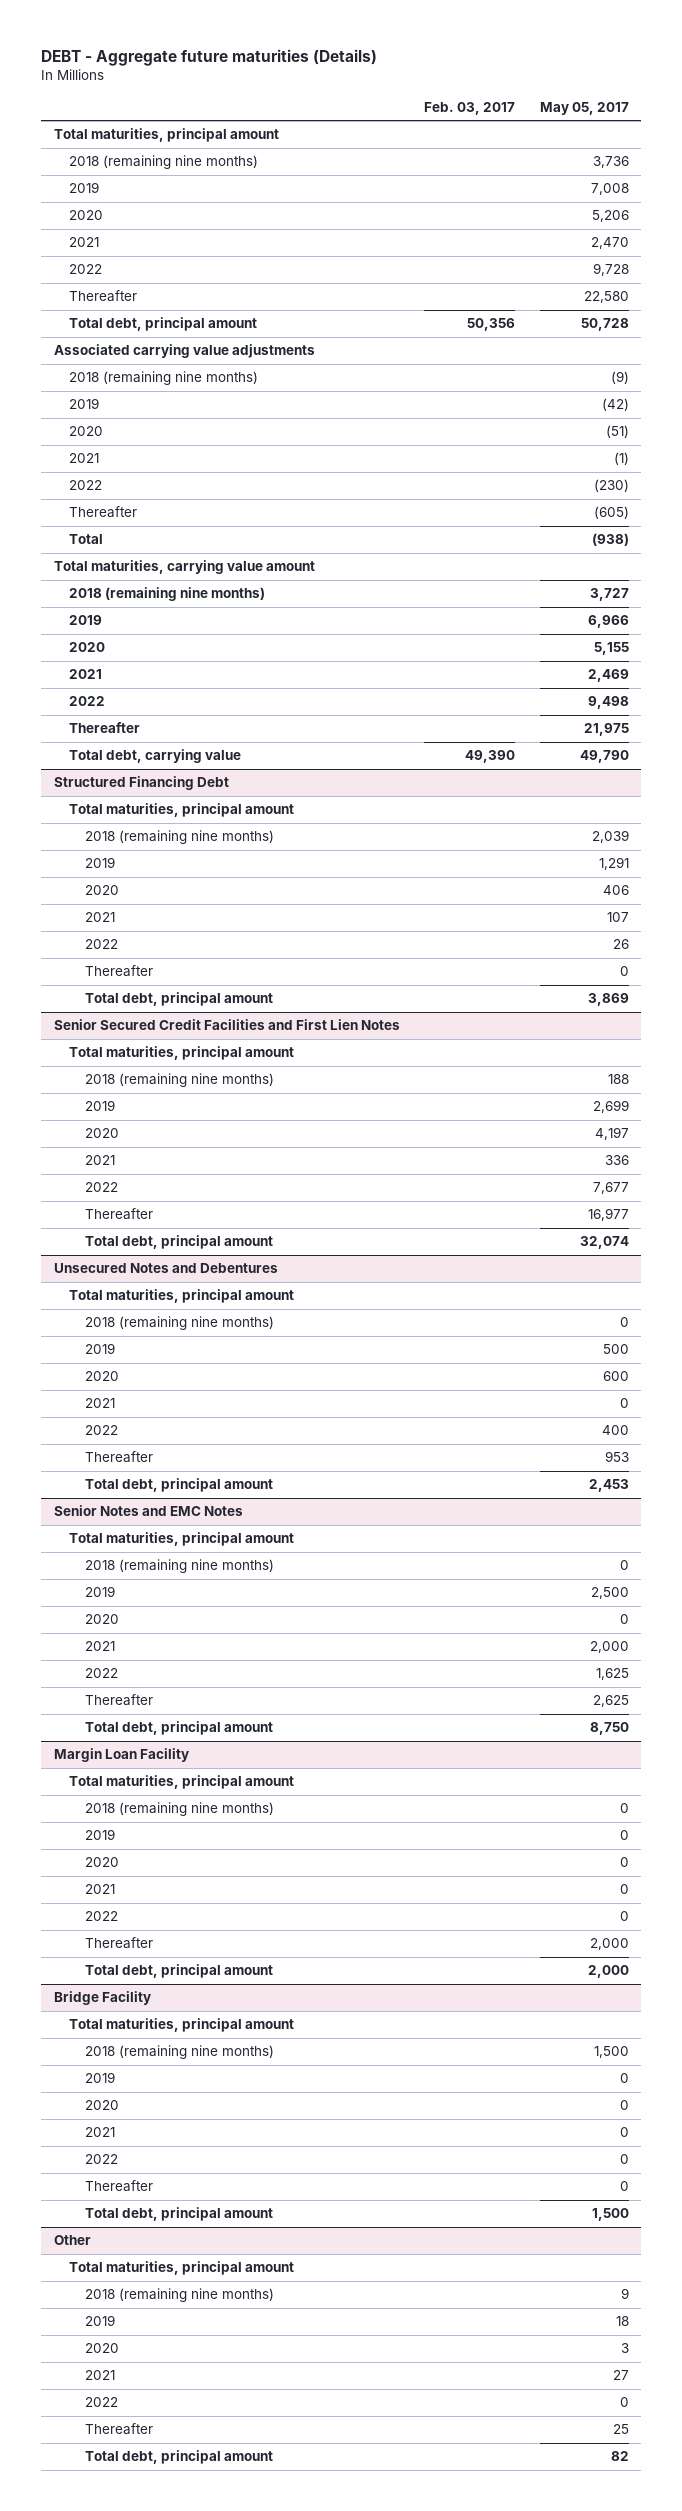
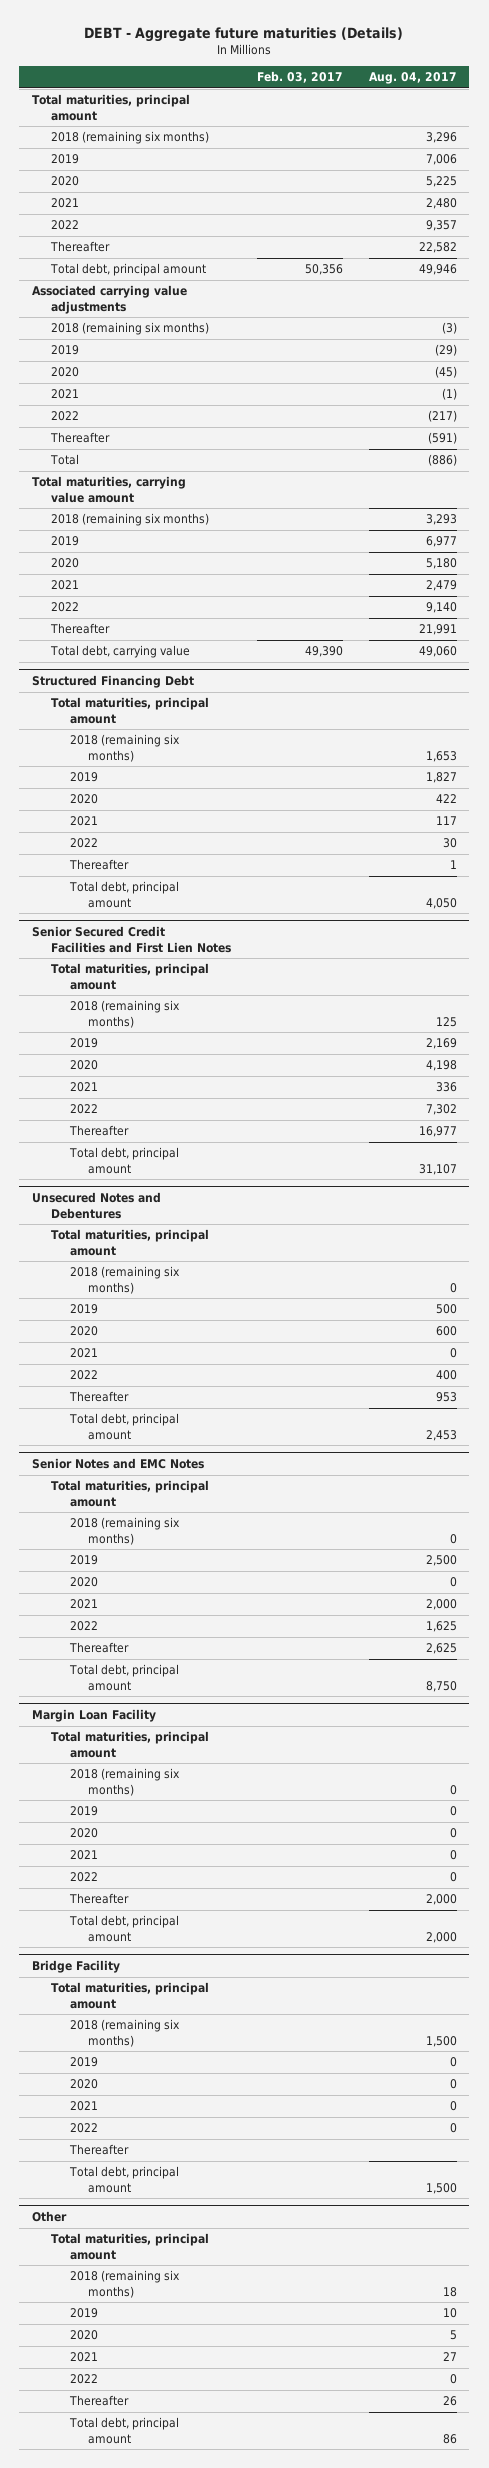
- | Feb. 03, 2017 | May 05, 2017
+ | Feb. 03, 2017 | Aug. 04, 2017
- 2018 (remaining nine months) | | 3,736
+ 2018 (remaining six months) | | 3,296
- 2018 (remaining nine months) | | (9)
+ 2018 (remaining six months) | | (3)
- 2018 (remaining nine months) | | 3,727
+ 2018 (remaining six months) | | 3,293
@ Structured Financing Debt
- 2018 (remaining nine months) | | 2,039
+ 2018 (remaining six months) | | 1,653
@ Senior Secured Credit Facilities and First Lien Notes
- 2018 (remaining nine months) | | 188
+ 2018 (remaining six months) | | 125
@ Unsecured Notes and Debentures
- 2018 (remaining nine months) | | 0
+ 2018 (remaining six months) | | 0
@ Senior Notes and EMC Notes
- 2018 (remaining nine months) | | 0
+ 2018 (remaining six months) | | 0
@ Margin Loan Facility
- 2018 (remaining nine months) | | 0
+ 2018 (remaining six months) | | 0
@ Bridge Facility
- 2018 (remaining nine months) | | 1,500
+ 2018 (remaining six months) | | 1,500
@ Other
- 2018 (remaining nine months) | | 9
+ 2018 (remaining six months) | | 18

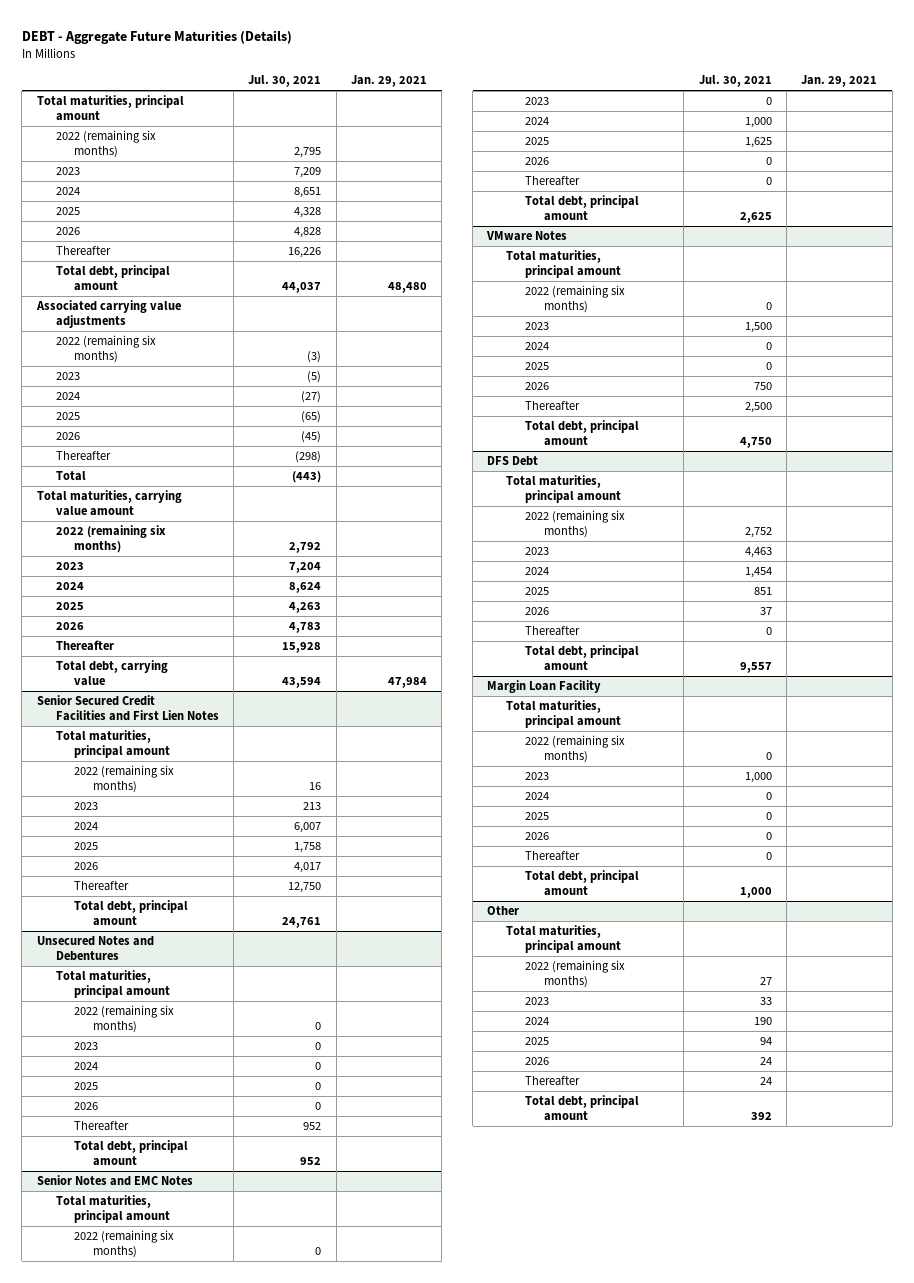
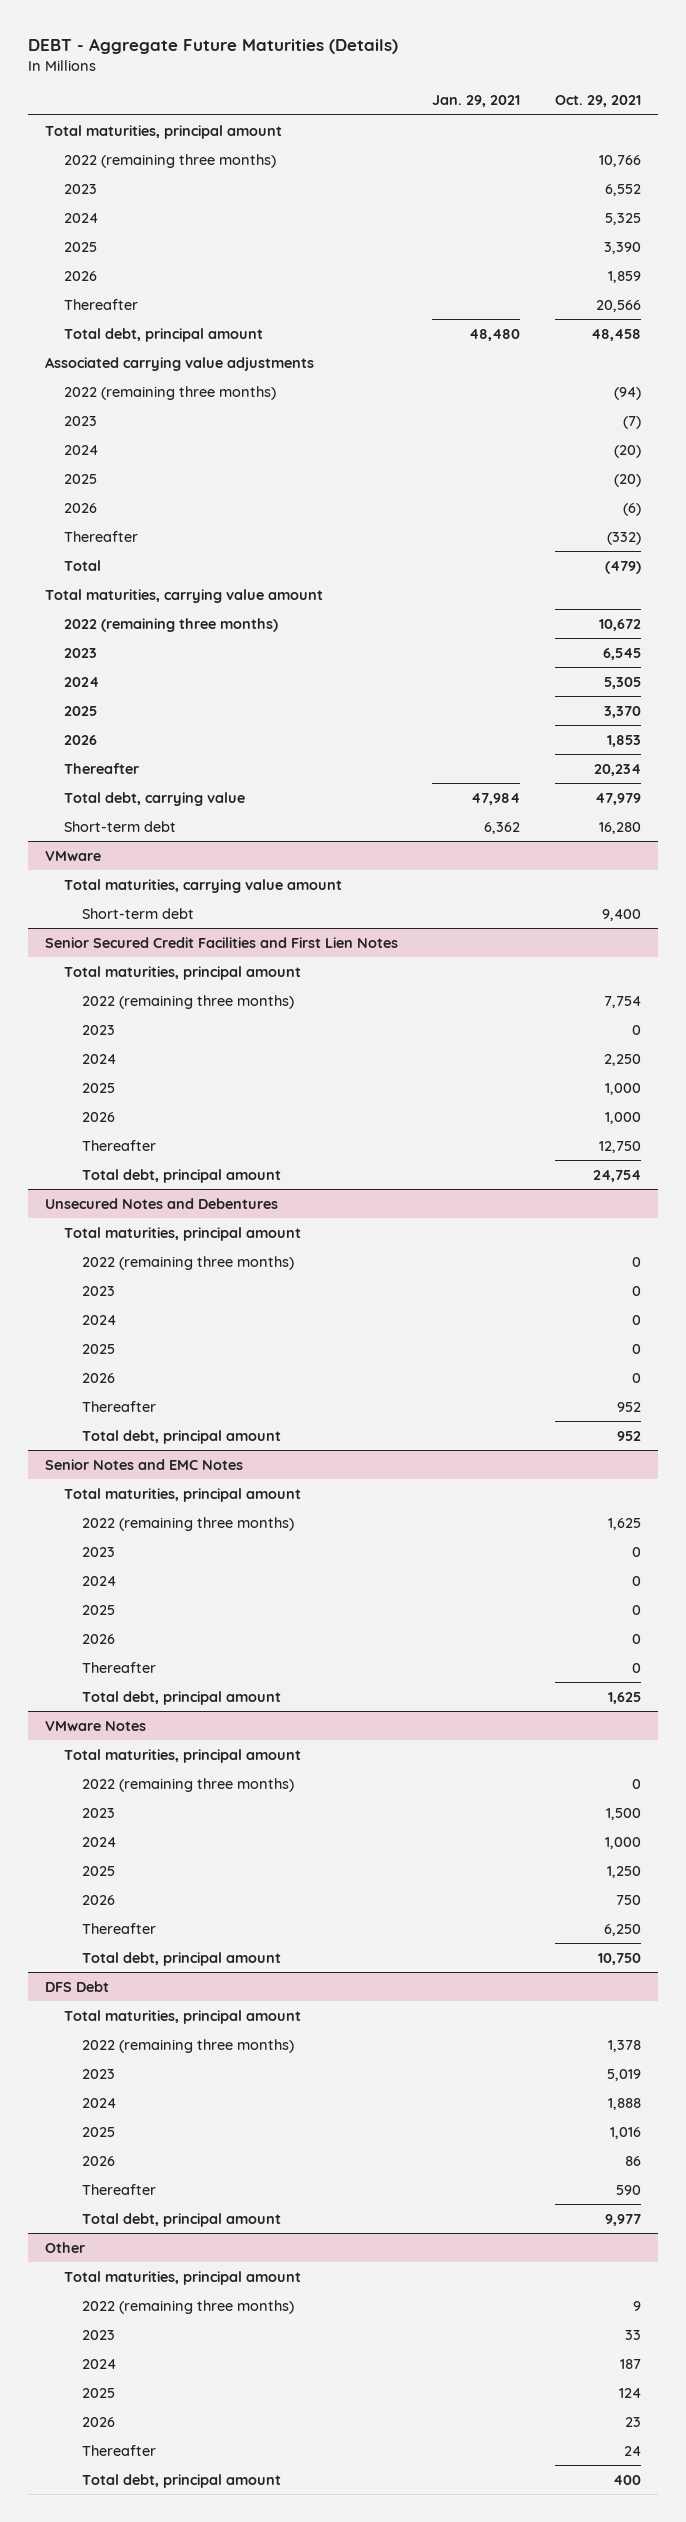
- | Jul. 30, 2021 | Jan. 29, 2021
+ | Jan. 29, 2021 | Oct. 29, 2021
- 2022 (remaining six months) | 2,795 |
+ 2022 (remaining three months) | | 10,766
- 2022 (remaining six months) | (3) |
+ 2022 (remaining three months) | | (94)
- 2022 (remaining six months) | 2,792 |
+ 2022 (remaining three months) | | 10,672
+ Short-term debt | 6,362 | 16,280
+ VMware
+ Total maturities, carrying value amount
+ Short-term debt | | 9,400
@ Senior Secured Credit Facilities and First Lien Notes
- 2022 (remaining six months) | 16 |
+ 2022 (remaining three months) | | 7,754
@ Unsecured Notes and Debentures
- 2022 (remaining six months) | 0 |
+ 2022 (remaining three months) | | 0
@ Senior Notes and EMC Notes
- 2022 (remaining six months) | 0 |
+ 2022 (remaining three months) | | 1,625
@ VMware Notes
- 2022 (remaining six months) | 0 |
+ 2022 (remaining three months) | | 0
@ DFS Debt
- 2022 (remaining six months) | 2,752 |
+ 2022 (remaining three months) | | 1,378
- Margin Loan Facility
- Total maturities, principal amount
- 2022 (remaining six months) | 0 |
- 2023 | 1,000 |
- 2024 | 0 |
- 2025 | 0 |
- 2026 | 0 |
- Thereafter | 0 |
- Total debt, principal amount | 1,000 |
@ Other
- 2022 (remaining six months) | 27 |
+ 2022 (remaining three months) | | 9

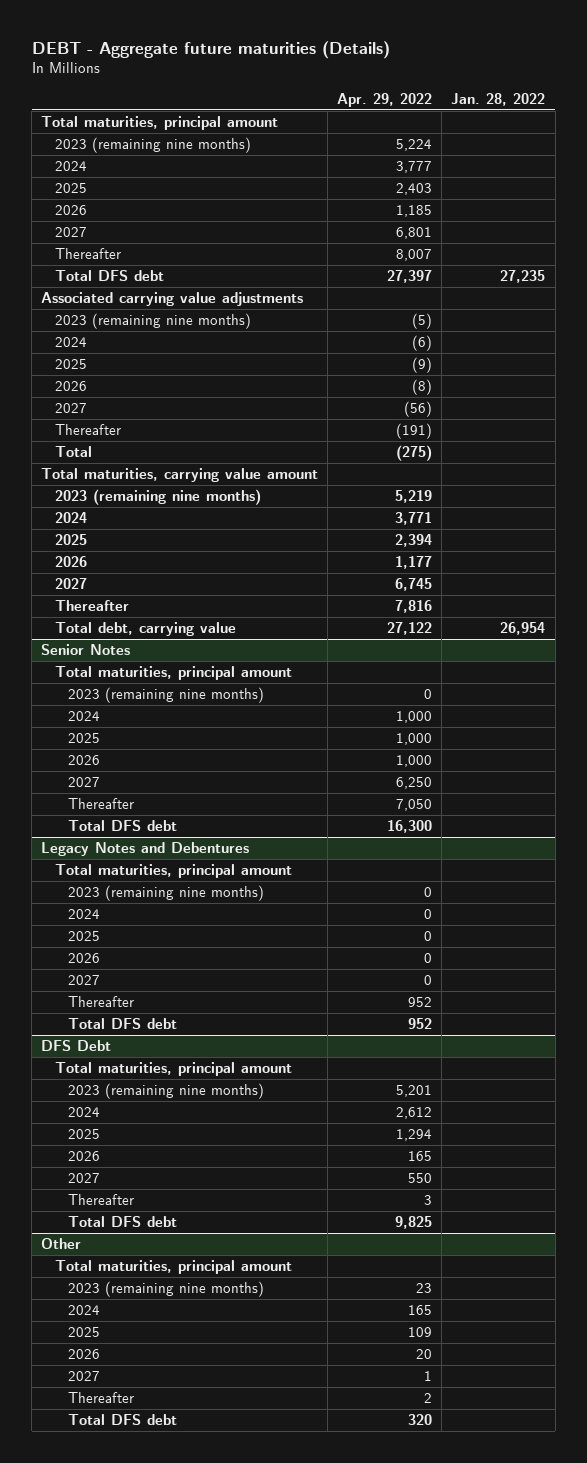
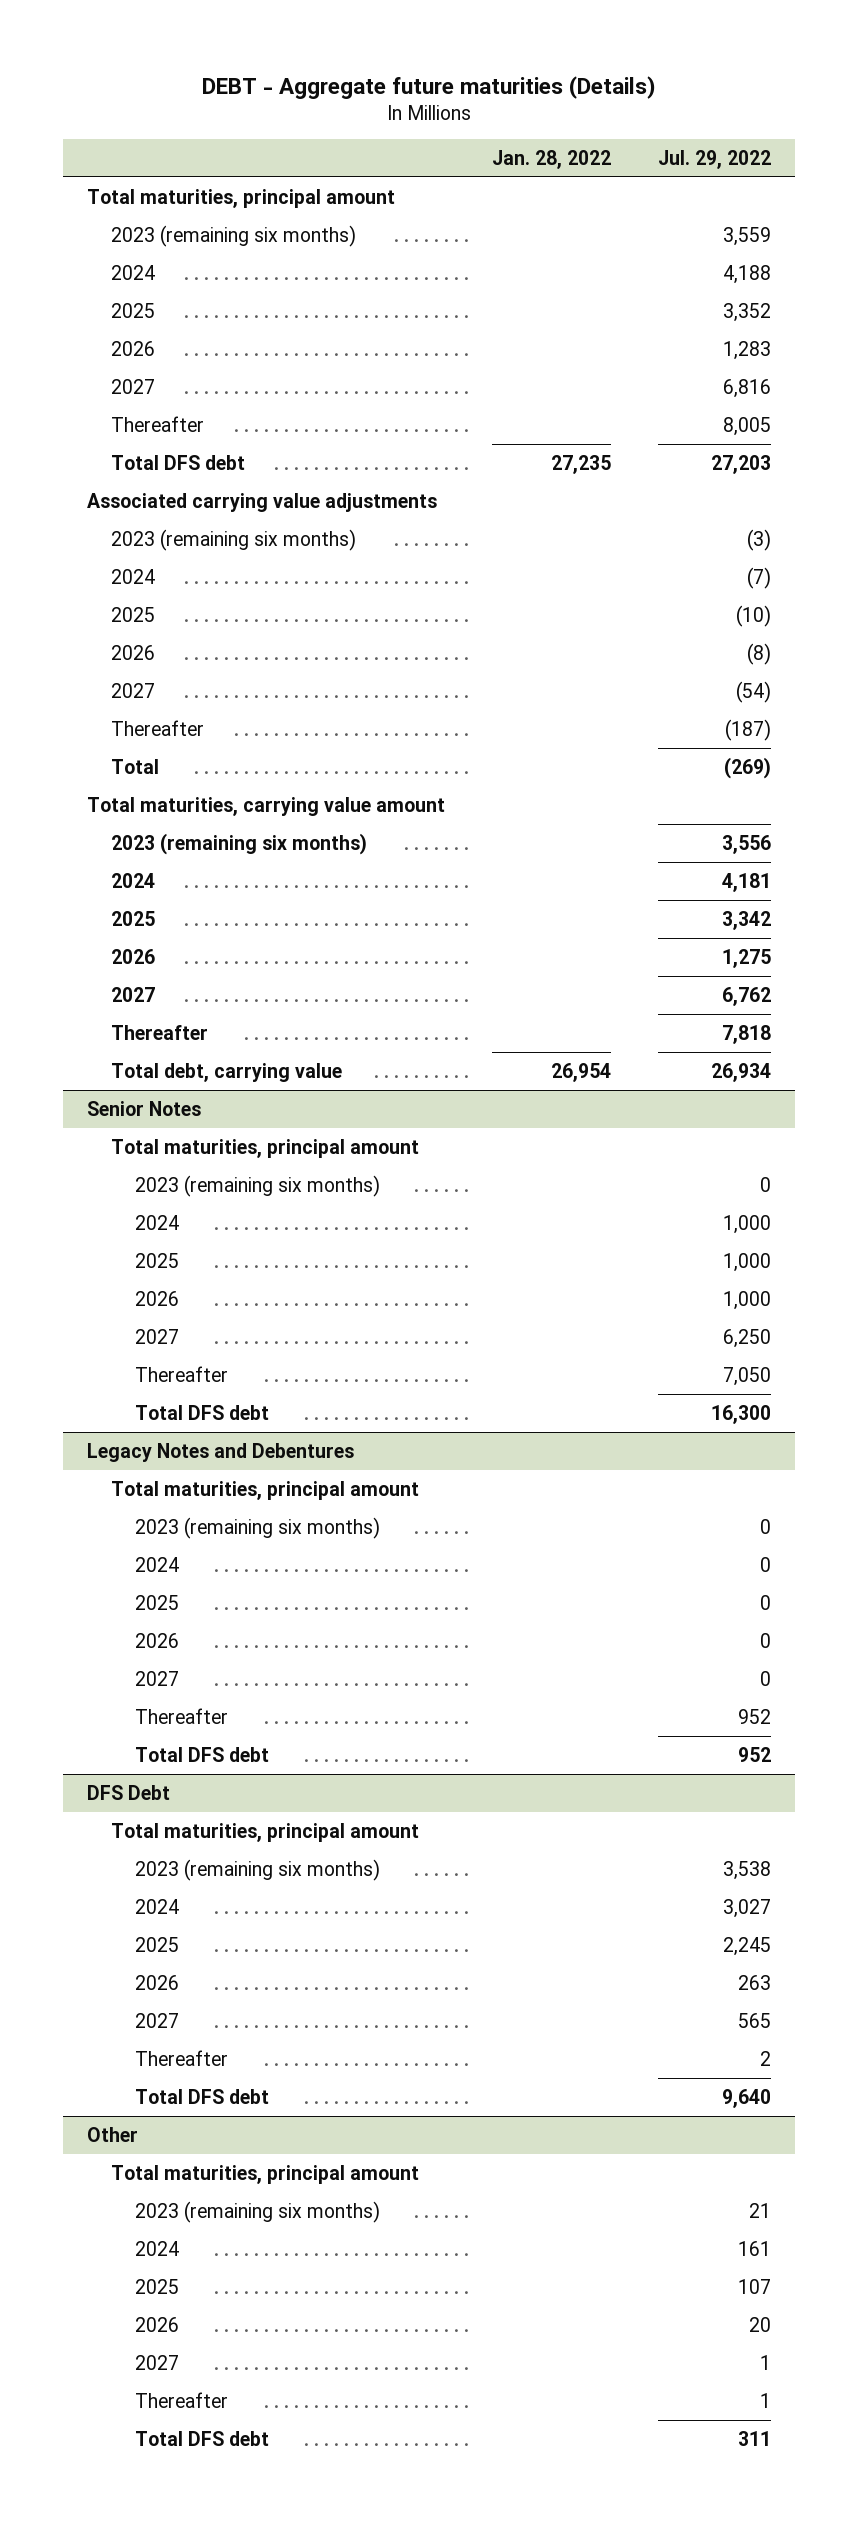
- | Apr. 29, 2022 | Jan. 28, 2022
+ | Jan. 28, 2022 | Jul. 29, 2022
- 2023 (remaining nine months) | 5,224 |
+ 2023 (remaining six months) | | 3,559
- 2023 (remaining nine months) | (5) |
+ 2023 (remaining six months) | | (3)
- 2023 (remaining nine months) | 5,219 |
+ 2023 (remaining six months) | | 3,556
@ Senior Notes
- 2023 (remaining nine months) | 0 |
+ 2023 (remaining six months) | | 0
@ Legacy Notes and Debentures
- 2023 (remaining nine months) | 0 |
+ 2023 (remaining six months) | | 0
@ DFS Debt
- 2023 (remaining nine months) | 5,201 |
+ 2023 (remaining six months) | | 3,538
@ Other
- 2023 (remaining nine months) | 23 |
+ 2023 (remaining six months) | | 21

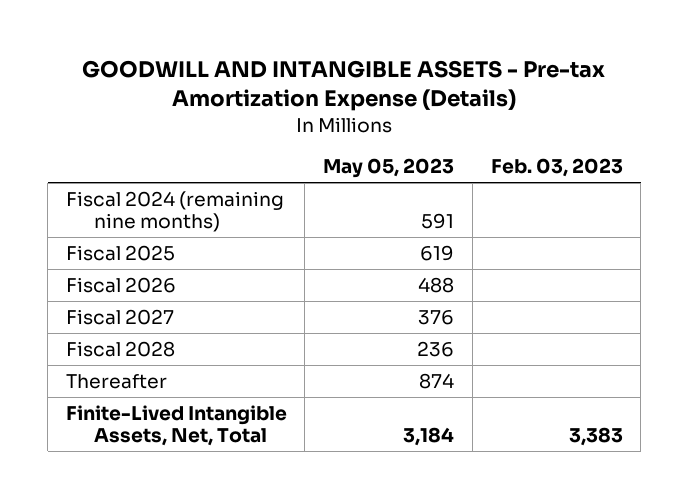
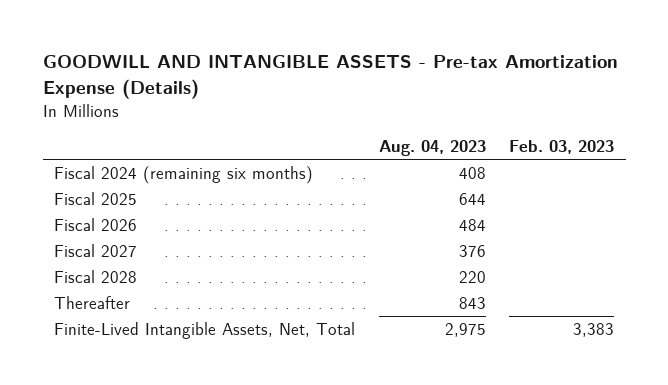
- | May 05, 2023 | Feb. 03, 2023
+ | Aug. 04, 2023 | Feb. 03, 2023
- Fiscal 2024 (remaining nine months) | 591 |
+ Fiscal 2024 (remaining six months) | 408 |

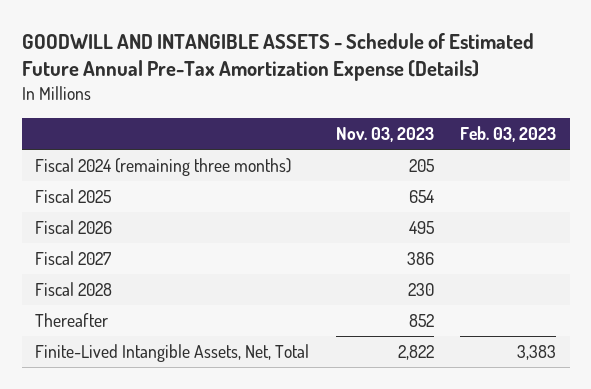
- GOODWILL AND INTANGIBLE ASSETS - Pre-tax Amortization Expense (Details)
+ GOODWILL AND INTANGIBLE ASSETS - Schedule of Estimated Future Annual Pre-Tax Amortization Expense (Details)
- | Aug. 04, 2023 | Feb. 03, 2023
+ | Nov. 03, 2023 | Feb. 03, 2023
- Fiscal 2024 (remaining six months) | 408 |
+ Fiscal 2024 (remaining three months) | 205 |

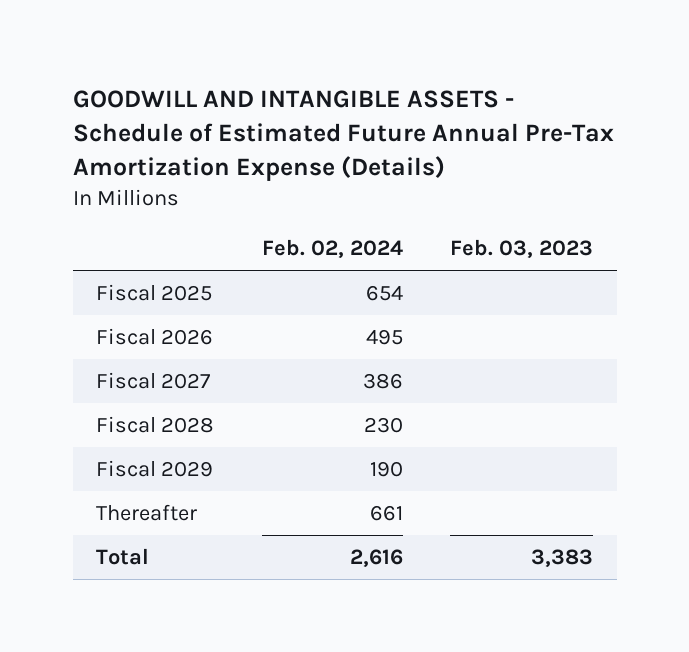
- | Nov. 03, 2023 | Feb. 03, 2023
+ | Feb. 02, 2024 | Feb. 03, 2023
- Fiscal 2024 (remaining three months) | 205 |
+ Fiscal 2029 | 190 |
- Finite-Lived Intangible Assets, Net, Total | 2,822 | 3,383
+ Total | 2,616 | 3,383

